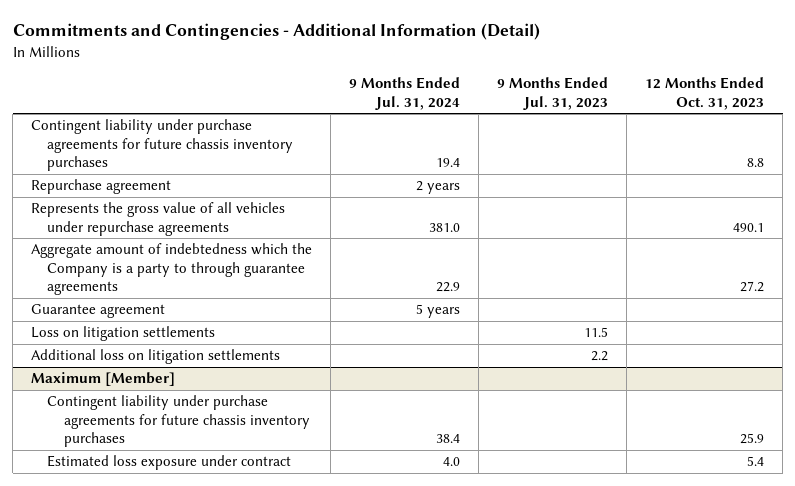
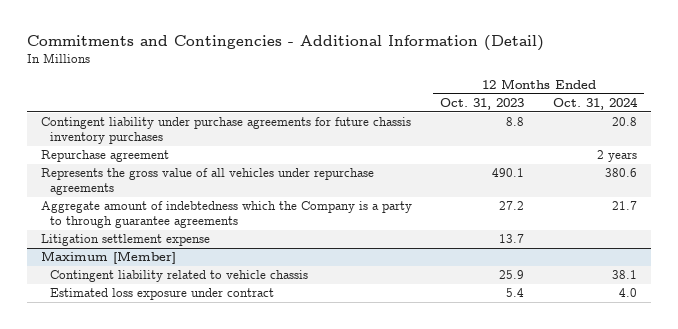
- | 9 Months Ended Jul. 31, 2024 | 9 Months Ended Jul. 31, 2023 | 12 Months Ended Oct. 31, 2023
+ | 12 Months Ended Oct. 31, 2023 | 12 Months Ended Oct. 31, 2024
- Guarantee agreement | 5 years | |
- Loss on litigation settlements | | 11.5 |
- Additional loss on litigation settlements | | 2.2 |
+ Litigation settlement expense | 13.7 |
@ Maximum [Member]
- Contingent liability under purchase agreements for future chassis inventory purchases | 38.4 | | 25.9
+ Contingent liability related to vehicle chassis | 25.9 | 38.1

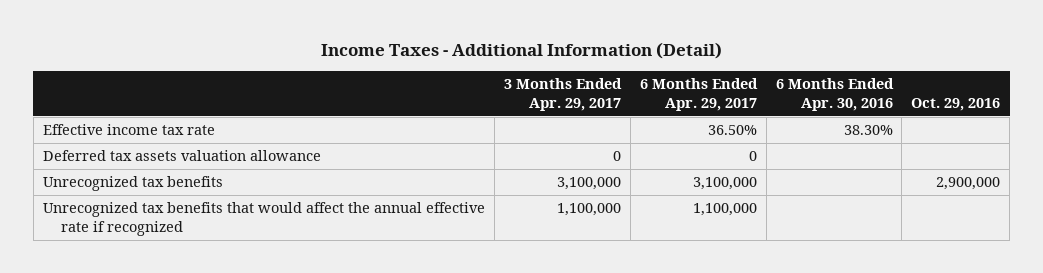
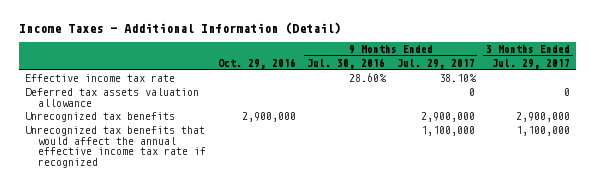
- | 3 Months Ended Apr. 29, 2017 | 6 Months Ended Apr. 29, 2017 | 6 Months Ended Apr. 30, 2016 | Oct. 29, 2016
+ | Oct. 29, 2016 | 9 Months Ended Jul. 30, 2016 | 9 Months Ended Jul. 29, 2017 | 3 Months Ended Jul. 29, 2017
- Unrecognized tax benefits that would affect the annual effective rate if recognized | 1,100,000 | 1,100,000 | |
+ Unrecognized tax benefits that would affect the annual effective income tax rate if recognized | | | 1,100,000 | 1,100,000

